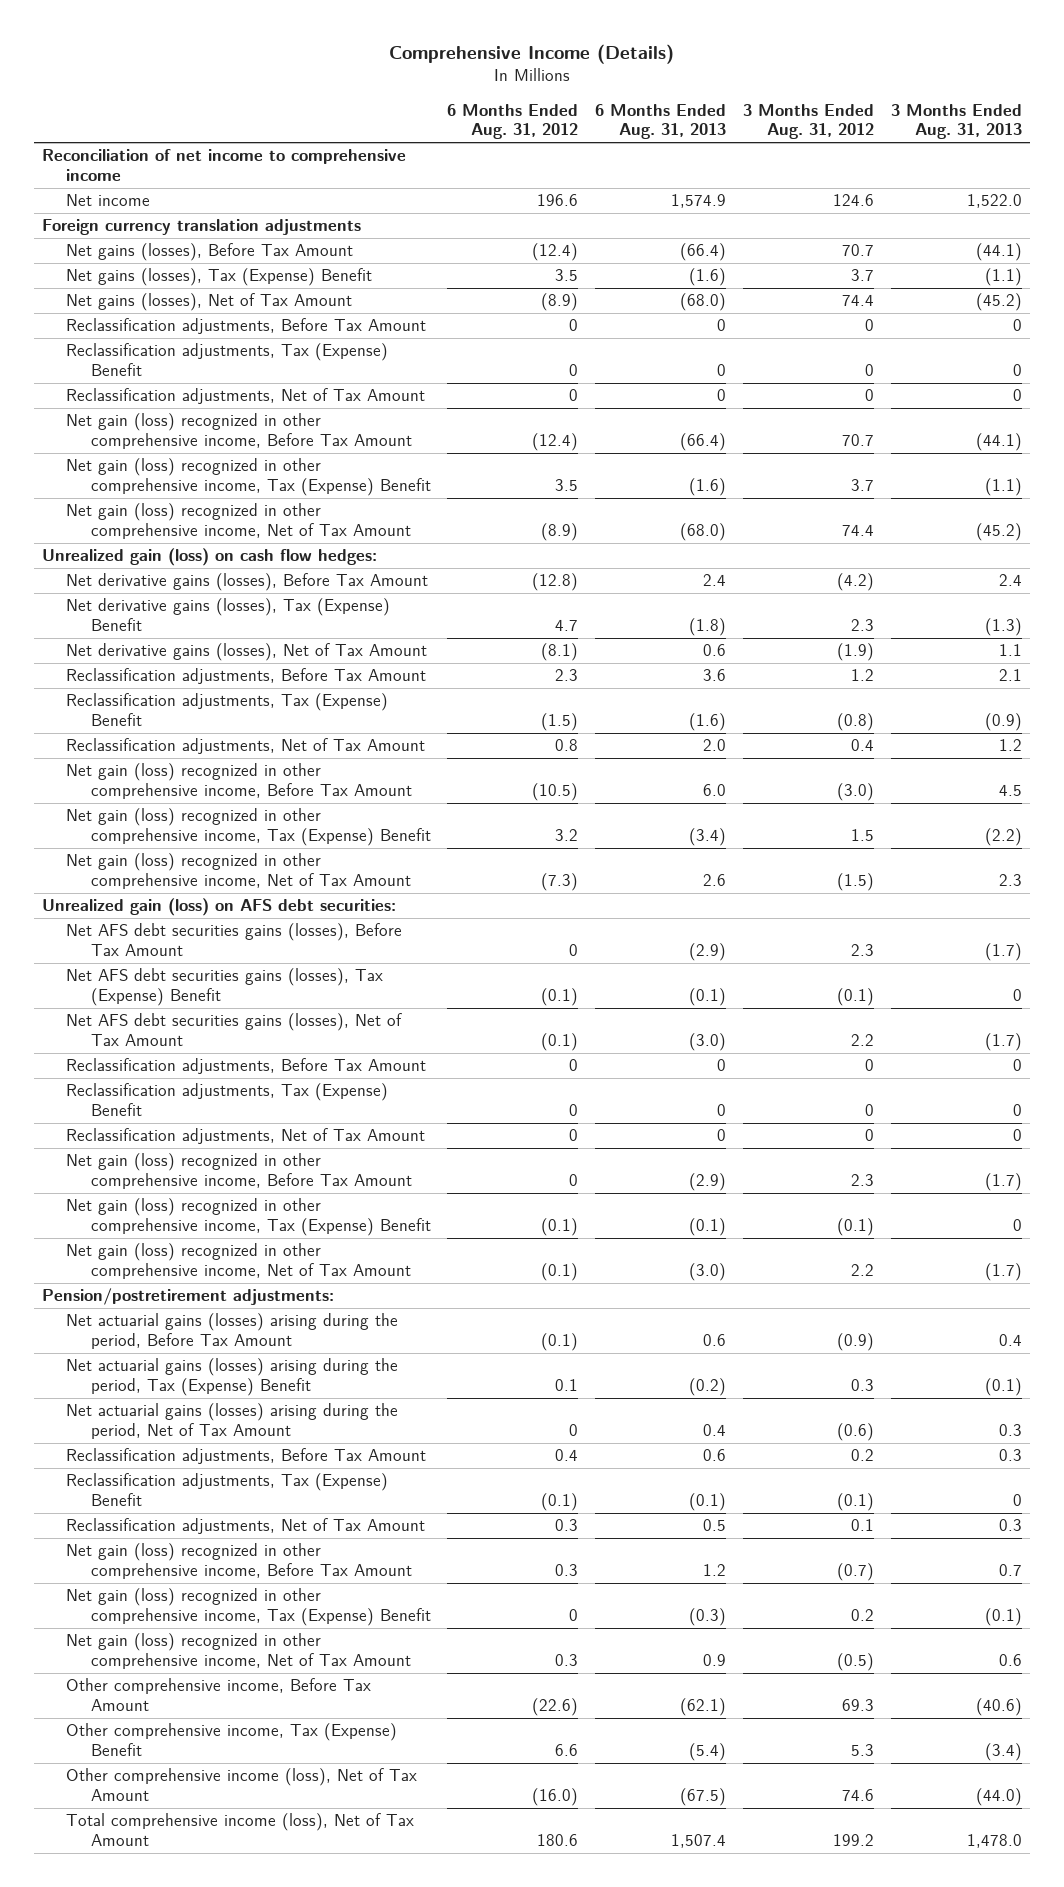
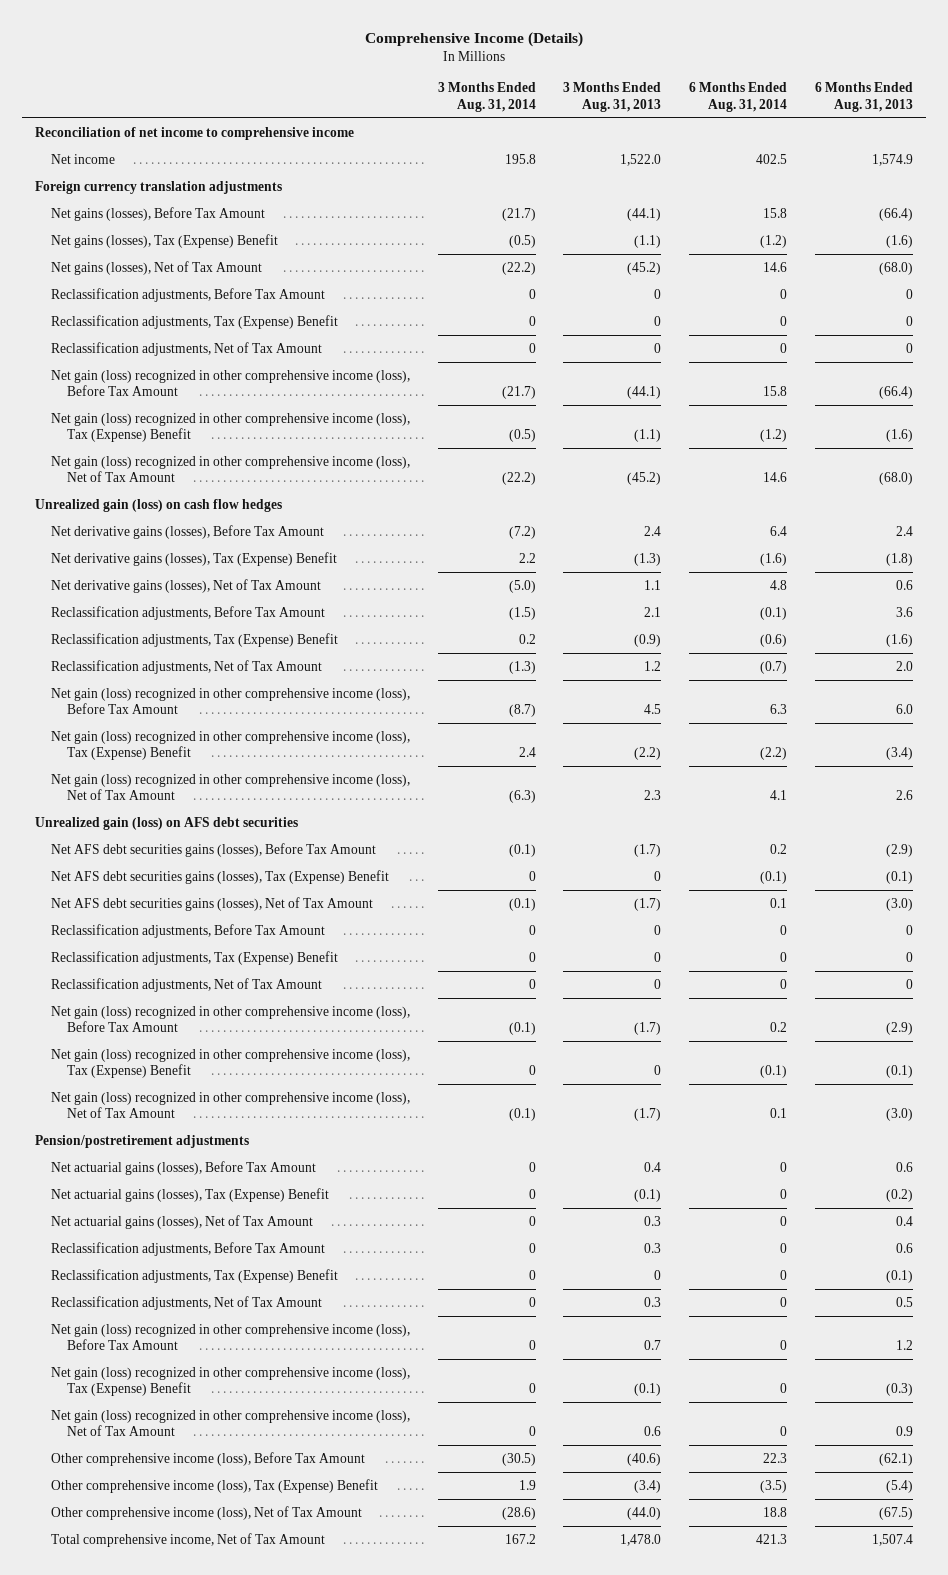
- | 6 Months Ended Aug. 31, 2012 | 6 Months Ended Aug. 31, 2013 | 3 Months Ended Aug. 31, 2012 | 3 Months Ended Aug. 31, 2013
+ | 3 Months Ended Aug. 31, 2014 | 3 Months Ended Aug. 31, 2013 | 6 Months Ended Aug. 31, 2014 | 6 Months Ended Aug. 31, 2013
- Net gain (loss) recognized in other comprehensive income, Before Tax Amount | (12.4) | (66.4) | 70.7 | (44.1)
- Net gain (loss) recognized in other comprehensive income, Tax (Expense) Benefit | 3.5 | (1.6) | 3.7 | (1.1)
- Net gain (loss) recognized in other comprehensive income, Net of Tax Amount | (8.9) | (68.0) | 74.4 | (45.2)
- Unrealized gain (loss) on cash flow hedges:
+ Net gain (loss) recognized in other comprehensive income (loss), Before Tax Amount | (21.7) | (44.1) | 15.8 | (66.4)
+ Net gain (loss) recognized in other comprehensive income (loss), Tax (Expense) Benefit | (0.5) | (1.1) | (1.2) | (1.6)
+ Net gain (loss) recognized in other comprehensive income (loss), Net of Tax Amount | (22.2) | (45.2) | 14.6 | (68.0)
+ Unrealized gain (loss) on cash flow hedges
- Net gain (loss) recognized in other comprehensive income, Before Tax Amount | (10.5) | 6.0 | (3.0) | 4.5
- Net gain (loss) recognized in other comprehensive income, Tax (Expense) Benefit | 3.2 | (3.4) | 1.5 | (2.2)
- Net gain (loss) recognized in other comprehensive income, Net of Tax Amount | (7.3) | 2.6 | (1.5) | 2.3
- Unrealized gain (loss) on AFS debt securities:
+ Net gain (loss) recognized in other comprehensive income (loss), Before Tax Amount | (8.7) | 4.5 | 6.3 | 6.0
+ Net gain (loss) recognized in other comprehensive income (loss), Tax (Expense) Benefit | 2.4 | (2.2) | (2.2) | (3.4)
+ Net gain (loss) recognized in other comprehensive income (loss), Net of Tax Amount | (6.3) | 2.3 | 4.1 | 2.6
+ Unrealized gain (loss) on AFS debt securities
- Net gain (loss) recognized in other comprehensive income, Before Tax Amount | 0 | (2.9) | 2.3 | (1.7)
- Net gain (loss) recognized in other comprehensive income, Tax (Expense) Benefit | (0.1) | (0.1) | (0.1) | 0
- Net gain (loss) recognized in other comprehensive income, Net of Tax Amount | (0.1) | (3.0) | 2.2 | (1.7)
- Pension/postretirement adjustments:
- Net actuarial gains (losses) arising during the period, Before Tax Amount | (0.1) | 0.6 | (0.9) | 0.4
- Net actuarial gains (losses) arising during the period, Tax (Expense) Benefit | 0.1 | (0.2) | 0.3 | (0.1)
- Net actuarial gains (losses) arising during the period, Net of Tax Amount | 0 | 0.4 | (0.6) | 0.3
+ Net gain (loss) recognized in other comprehensive income (loss), Before Tax Amount | (0.1) | (1.7) | 0.2 | (2.9)
+ Net gain (loss) recognized in other comprehensive income (loss), Tax (Expense) Benefit | 0 | 0 | (0.1) | (0.1)
+ Net gain (loss) recognized in other comprehensive income (loss), Net of Tax Amount | (0.1) | (1.7) | 0.1 | (3.0)
+ Pension/postretirement adjustments
+ Net actuarial gains (losses), Before Tax Amount | 0 | 0.4 | 0 | 0.6
+ Net actuarial gains (losses), Tax (Expense) Benefit | 0 | (0.1) | 0 | (0.2)
+ Net actuarial gains (losses), Net of Tax Amount | 0 | 0.3 | 0 | 0.4
- Net gain (loss) recognized in other comprehensive income, Before Tax Amount | 0.3 | 1.2 | (0.7) | 0.7
- Net gain (loss) recognized in other comprehensive income, Tax (Expense) Benefit | 0 | (0.3) | 0.2 | (0.1)
- Net gain (loss) recognized in other comprehensive income, Net of Tax Amount | 0.3 | 0.9 | (0.5) | 0.6
- Other comprehensive income, Before Tax Amount | (22.6) | (62.1) | 69.3 | (40.6)
- Other comprehensive income, Tax (Expense) Benefit | 6.6 | (5.4) | 5.3 | (3.4)
+ Net gain (loss) recognized in other comprehensive income (loss), Before Tax Amount | 0 | 0.7 | 0 | 1.2
+ Net gain (loss) recognized in other comprehensive income (loss), Tax (Expense) Benefit | 0 | (0.1) | 0 | (0.3)
+ Net gain (loss) recognized in other comprehensive income (loss), Net of Tax Amount | 0 | 0.6 | 0 | 0.9
+ Other comprehensive income (loss), Before Tax Amount | (30.5) | (40.6) | 22.3 | (62.1)
+ Other comprehensive income (loss), Tax (Expense) Benefit | 1.9 | (3.4) | (3.5) | (5.4)
- Total comprehensive income (loss), Net of Tax Amount | 180.6 | 1,507.4 | 199.2 | 1,478.0
+ Total comprehensive income, Net of Tax Amount | 167.2 | 1,478.0 | 421.3 | 1,507.4

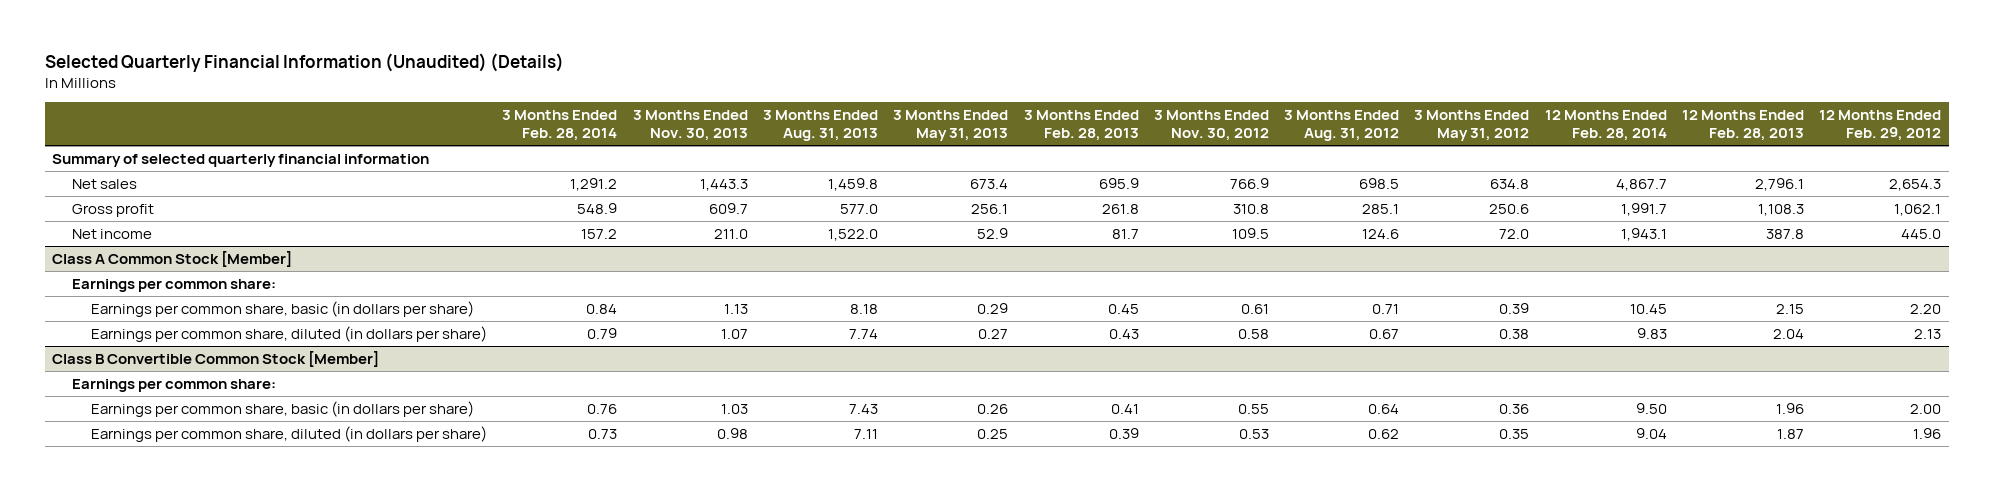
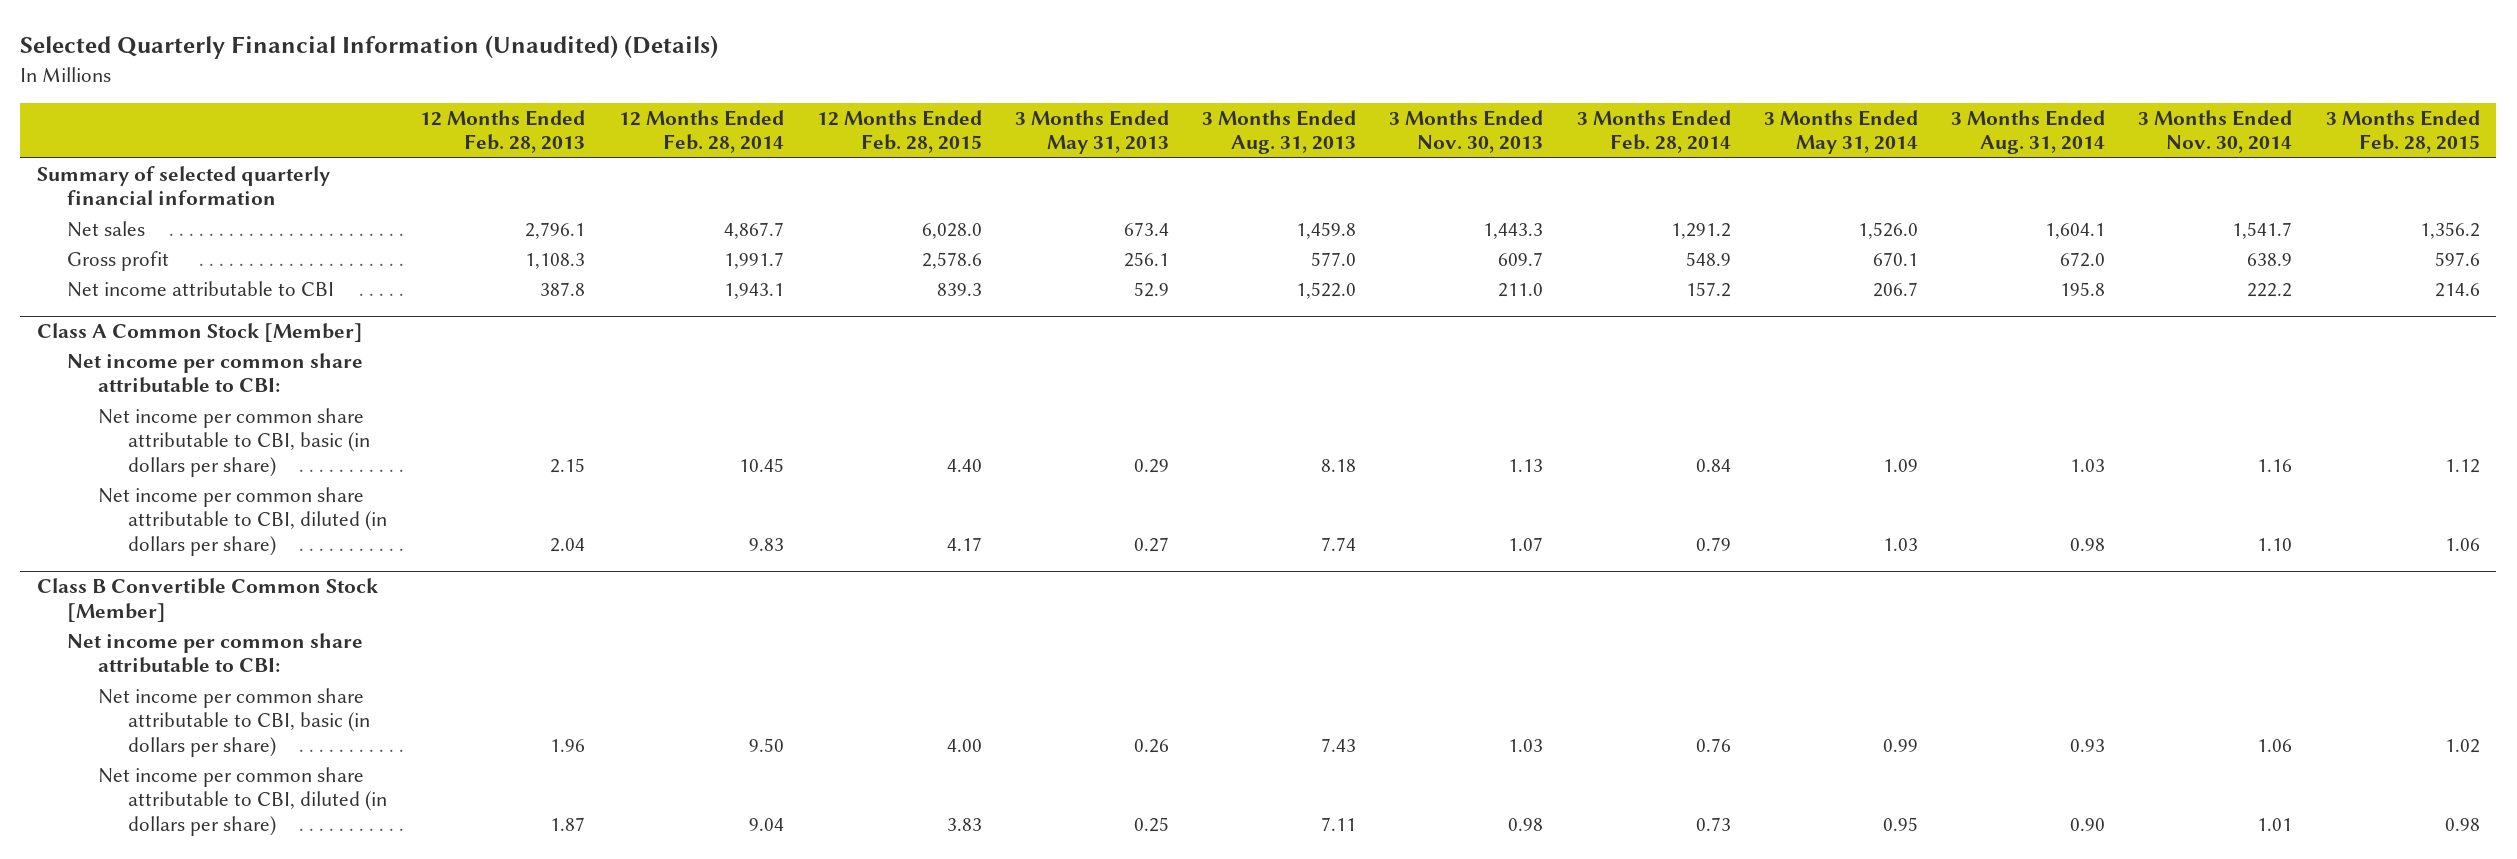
- | 3 Months Ended Feb. 28, 2014 | 3 Months Ended Nov. 30, 2013 | 3 Months Ended Aug. 31, 2013 | 3 Months Ended May 31, 2013 | 3 Months Ended Feb. 28, 2013 | 3 Months Ended Nov. 30, 2012 | 3 Months Ended Aug. 31, 2012 | 3 Months Ended May 31, 2012 | 12 Months Ended Feb. 28, 2014 | 12 Months Ended Feb. 28, 2013 | 12 Months Ended Feb. 29, 2012
+ | 12 Months Ended Feb. 28, 2013 | 12 Months Ended Feb. 28, 2014 | 12 Months Ended Feb. 28, 2015 | 3 Months Ended May 31, 2013 | 3 Months Ended Aug. 31, 2013 | 3 Months Ended Nov. 30, 2013 | 3 Months Ended Feb. 28, 2014 | 3 Months Ended May 31, 2014 | 3 Months Ended Aug. 31, 2014 | 3 Months Ended Nov. 30, 2014 | 3 Months Ended Feb. 28, 2015
- Net income | 157.2 | 211.0 | 1,522.0 | 52.9 | 81.7 | 109.5 | 124.6 | 72.0 | 1,943.1 | 387.8 | 445.0
+ Net income attributable to CBI | 387.8 | 1,943.1 | 839.3 | 52.9 | 1,522.0 | 211.0 | 157.2 | 206.7 | 195.8 | 222.2 | 214.6
@ Class A Common Stock [Member]
- Earnings per common share:
- Earnings per common share, basic (in dollars per share) | 0.84 | 1.13 | 8.18 | 0.29 | 0.45 | 0.61 | 0.71 | 0.39 | 10.45 | 2.15 | 2.20
- Earnings per common share, diluted (in dollars per share) | 0.79 | 1.07 | 7.74 | 0.27 | 0.43 | 0.58 | 0.67 | 0.38 | 9.83 | 2.04 | 2.13
+ Net income per common share attributable to CBI:
+ Net income per common share attributable to CBI, basic (in dollars per share) | 2.15 | 10.45 | 4.40 | 0.29 | 8.18 | 1.13 | 0.84 | 1.09 | 1.03 | 1.16 | 1.12
+ Net income per common share attributable to CBI, diluted (in dollars per share) | 2.04 | 9.83 | 4.17 | 0.27 | 7.74 | 1.07 | 0.79 | 1.03 | 0.98 | 1.10 | 1.06
@ Class B Convertible Common Stock [Member]
- Earnings per common share:
- Earnings per common share, basic (in dollars per share) | 0.76 | 1.03 | 7.43 | 0.26 | 0.41 | 0.55 | 0.64 | 0.36 | 9.50 | 1.96 | 2.00
- Earnings per common share, diluted (in dollars per share) | 0.73 | 0.98 | 7.11 | 0.25 | 0.39 | 0.53 | 0.62 | 0.35 | 9.04 | 1.87 | 1.96
+ Net income per common share attributable to CBI:
+ Net income per common share attributable to CBI, basic (in dollars per share) | 1.96 | 9.50 | 4.00 | 0.26 | 7.43 | 1.03 | 0.76 | 0.99 | 0.93 | 1.06 | 1.02
+ Net income per common share attributable to CBI, diluted (in dollars per share) | 1.87 | 9.04 | 3.83 | 0.25 | 7.11 | 0.98 | 0.73 | 0.95 | 0.90 | 1.01 | 0.98

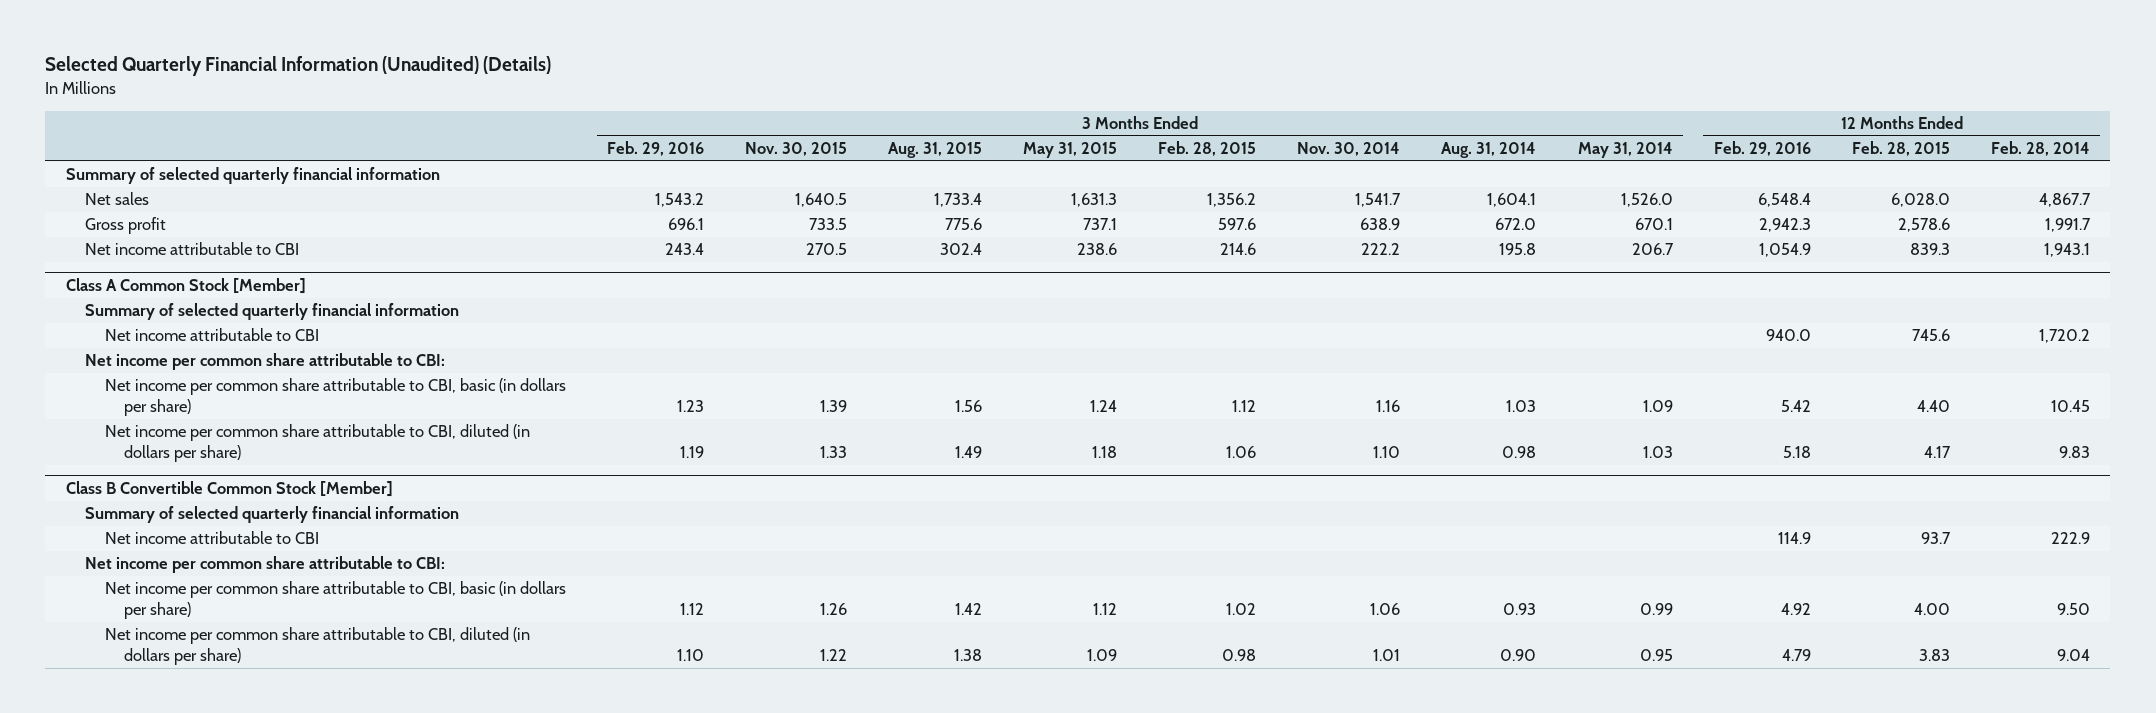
- | 12 Months Ended Feb. 28, 2013 | 12 Months Ended Feb. 28, 2014 | 12 Months Ended Feb. 28, 2015 | 3 Months Ended May 31, 2013 | 3 Months Ended Aug. 31, 2013 | 3 Months Ended Nov. 30, 2013 | 3 Months Ended Feb. 28, 2014 | 3 Months Ended May 31, 2014 | 3 Months Ended Aug. 31, 2014 | 3 Months Ended Nov. 30, 2014 | 3 Months Ended Feb. 28, 2015
+ | 3 Months Ended Feb. 29, 2016 | 3 Months Ended Nov. 30, 2015 | 3 Months Ended Aug. 31, 2015 | 3 Months Ended May 31, 2015 | 3 Months Ended Feb. 28, 2015 | 3 Months Ended Nov. 30, 2014 | 3 Months Ended Aug. 31, 2014 | 3 Months Ended May 31, 2014 | 12 Months Ended Feb. 29, 2016 | 12 Months Ended Feb. 28, 2015 | 12 Months Ended Feb. 28, 2014
@ Class A Common Stock [Member]
+ Summary of selected quarterly financial information
+ Net income attributable to CBI | | | | | | | | | 940.0 | 745.6 | 1,720.2
@ Class B Convertible Common Stock [Member]
+ Summary of selected quarterly financial information
+ Net income attributable to CBI | | | | | | | | | 114.9 | 93.7 | 222.9

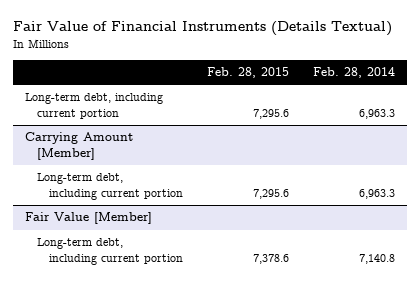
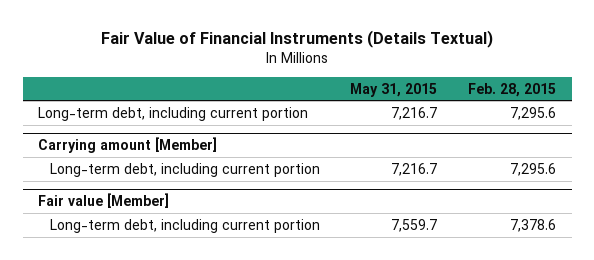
- | Feb. 28, 2015 | Feb. 28, 2014
+ | May 31, 2015 | Feb. 28, 2015
- Carrying Amount [Member]
+ Carrying amount [Member]
- Fair Value [Member]
+ Fair value [Member]

